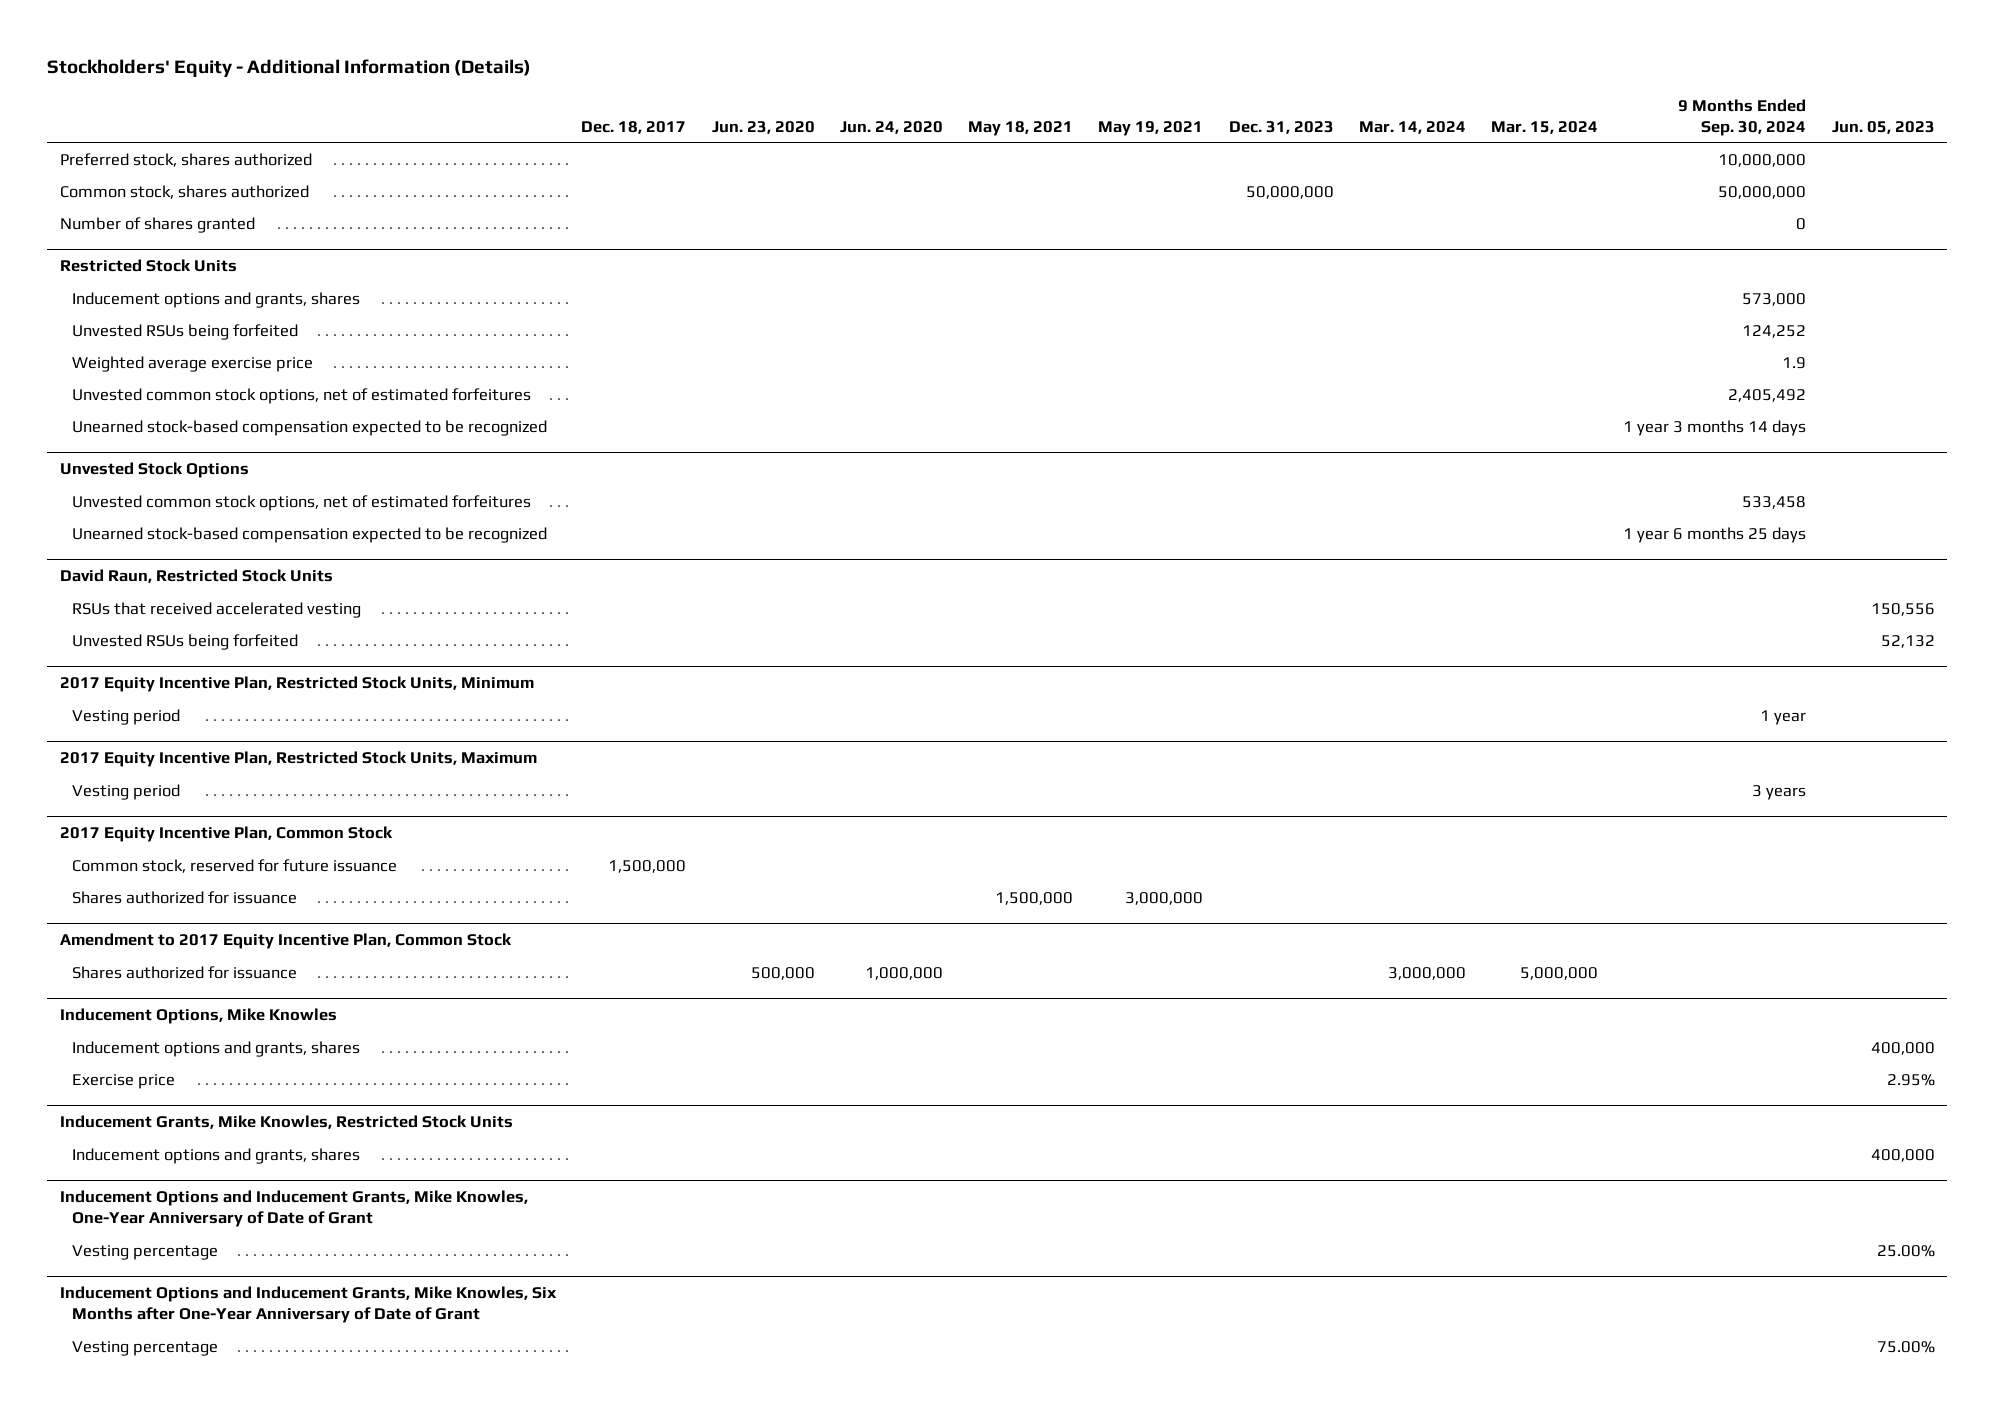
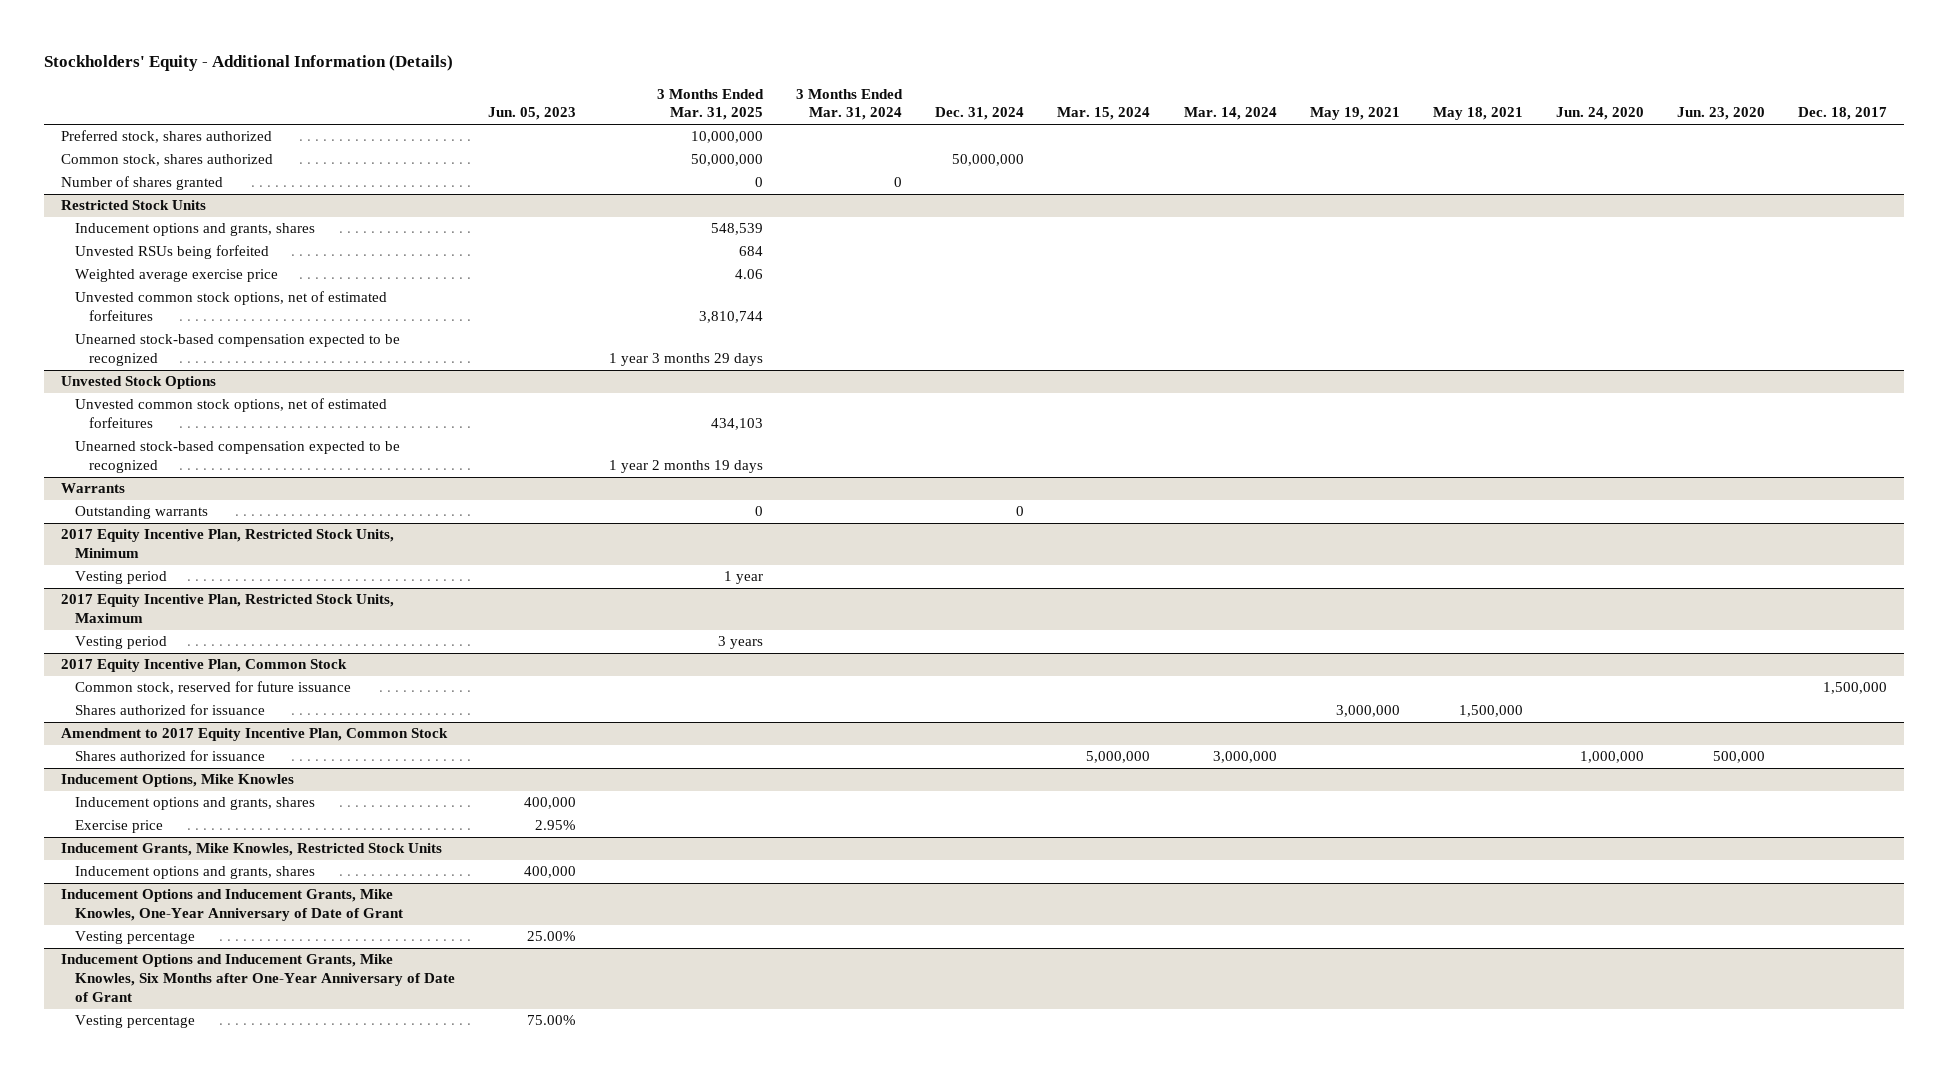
- | Dec. 18, 2017 | Jun. 23, 2020 | Jun. 24, 2020 | May 18, 2021 | May 19, 2021 | Dec. 31, 2023 | Mar. 14, 2024 | Mar. 15, 2024 | 9 Months Ended Sep. 30, 2024 | Jun. 05, 2023
+ | Jun. 05, 2023 | 3 Months Ended Mar. 31, 2025 | 3 Months Ended Mar. 31, 2024 | Dec. 31, 2024 | Mar. 15, 2024 | Mar. 14, 2024 | May 19, 2021 | May 18, 2021 | Jun. 24, 2020 | Jun. 23, 2020 | Dec. 18, 2017
- David Raun, Restricted Stock Units
- RSUs that received accelerated vesting | | | | | | | | | | 150,556
- Unvested RSUs being forfeited | | | | | | | | | | 52,132
+ Warrants
+ Outstanding warrants | | 0 | | 0 | | | | | | |

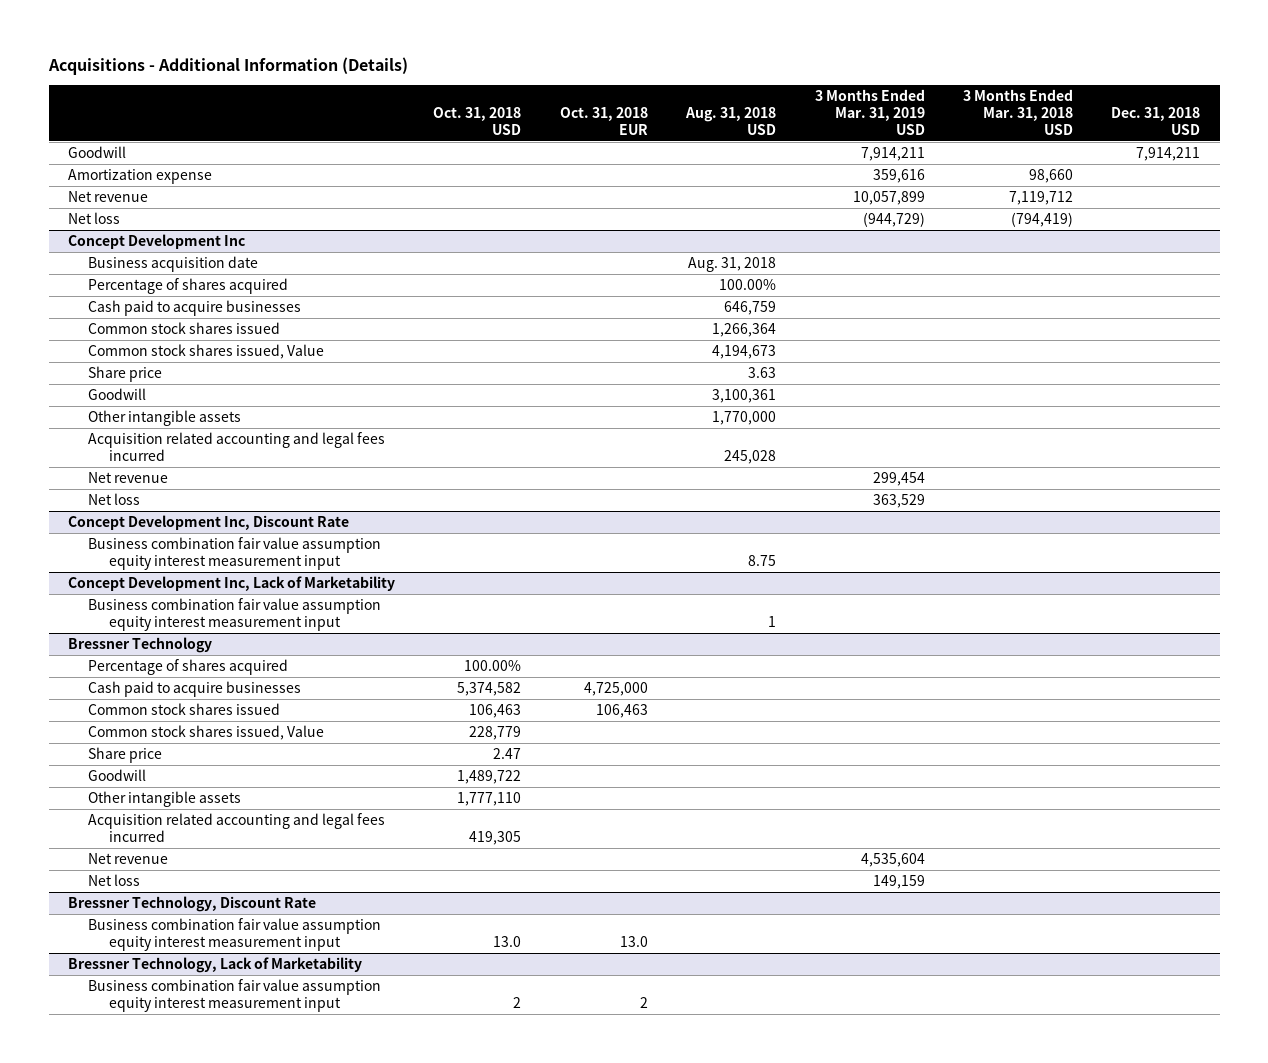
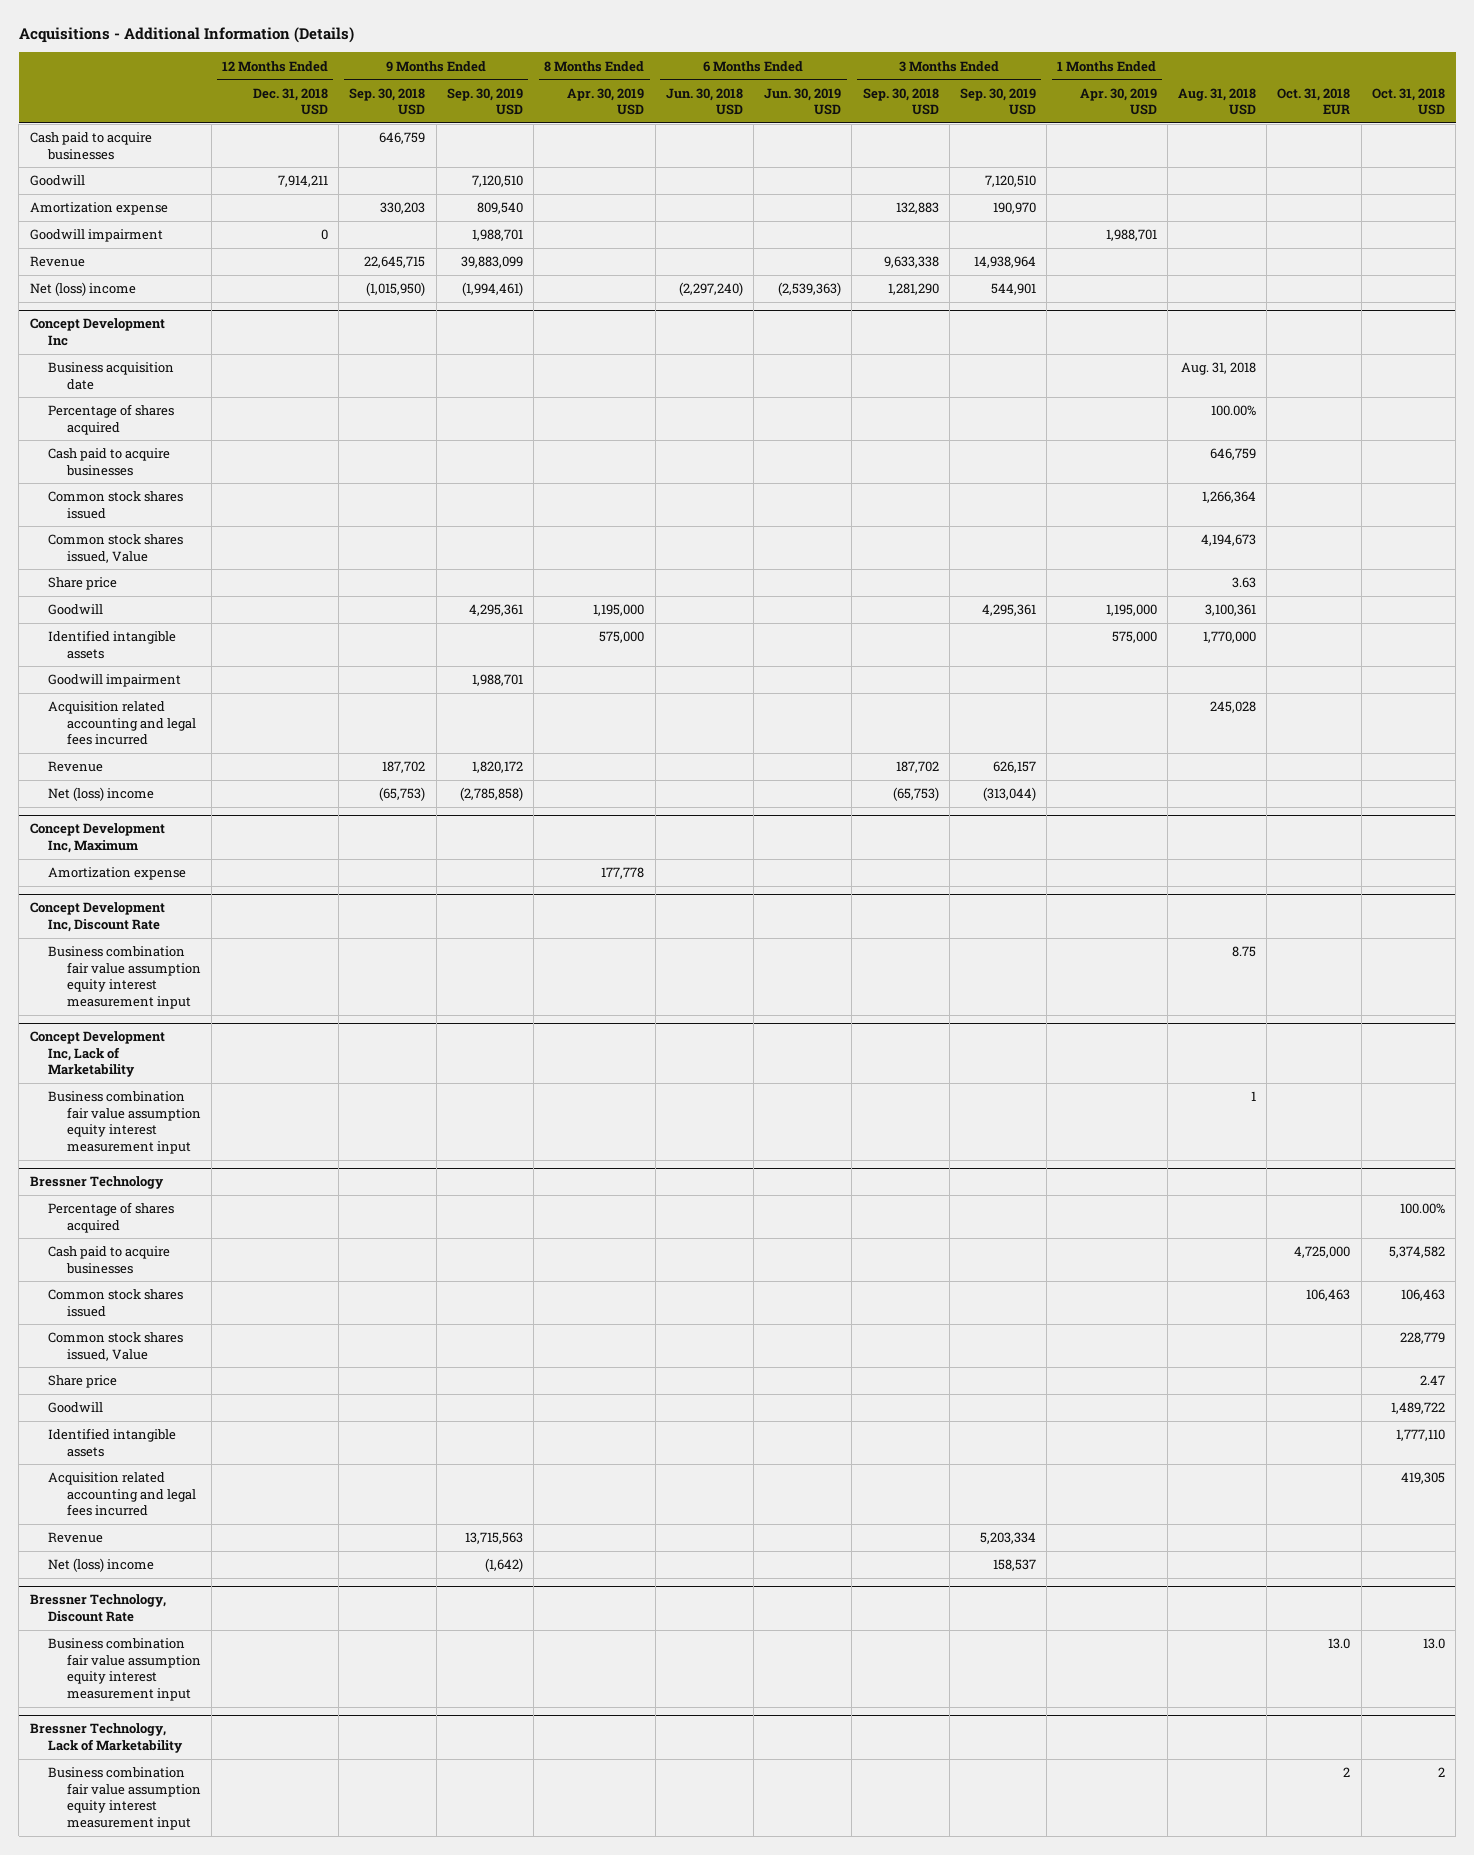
- | Oct. 31, 2018 USD | Oct. 31, 2018 EUR | Aug. 31, 2018 USD | 3 Months Ended Mar. 31, 2019 USD | 3 Months Ended Mar. 31, 2018 USD | Dec. 31, 2018 USD
+ | 12 Months Ended Dec. 31, 2018 USD | 9 Months Ended Sep. 30, 2018 USD | 9 Months Ended Sep. 30, 2019 USD | 8 Months Ended Apr. 30, 2019 USD | 6 Months Ended Jun. 30, 2018 USD | 6 Months Ended Jun. 30, 2019 USD | 3 Months Ended Sep. 30, 2018 USD | 3 Months Ended Sep. 30, 2019 USD | 1 Months Ended Apr. 30, 2019 USD | Aug. 31, 2018 USD | Oct. 31, 2018 EUR | Oct. 31, 2018 USD
+ Cash paid to acquire businesses | | 646,759 | | | | | | | | | |
- Net revenue | | | | 10,057,899 | 7,119,712 |
- Net loss | | | | (944,729) | (794,419) |
+ Goodwill impairment | 0 | | 1,988,701 | | | | | | 1,988,701 | | |
+ Revenue | | 22,645,715 | 39,883,099 | | | | 9,633,338 | 14,938,964 | | | |
+ Net (loss) income | | (1,015,950) | (1,994,461) | | (2,297,240) | (2,539,363) | 1,281,290 | 544,901 | | | |
@ Concept Development Inc
- Other intangible assets | | | 1,770,000 | | |
+ Identified intangible assets | | | | 575,000 | | | | | 575,000 | 1,770,000 | |
+ Goodwill impairment | | | 1,988,701 | | | | | | | | |
- Net revenue | | | | 299,454 | |
- Net loss | | | | 363,529 | |
+ Revenue | | 187,702 | 1,820,172 | | | | 187,702 | 626,157 | | | |
+ Net (loss) income | | (65,753) | (2,785,858) | | | | (65,753) | (313,044) | | | |
+ Concept Development Inc, Maximum
+ Amortization expense | | | | 177,778 | | | | | | | |
@ Bressner Technology
- Other intangible assets | 1,777,110 | | | | |
+ Identified intangible assets | | | | | | | | | | | | 1,777,110
- Net revenue | | | | 4,535,604 | |
- Net loss | | | | 149,159 | |
+ Revenue | | | 13,715,563 | | | | | 5,203,334 | | | |
+ Net (loss) income | | | (1,642) | | | | | 158,537 | | | |

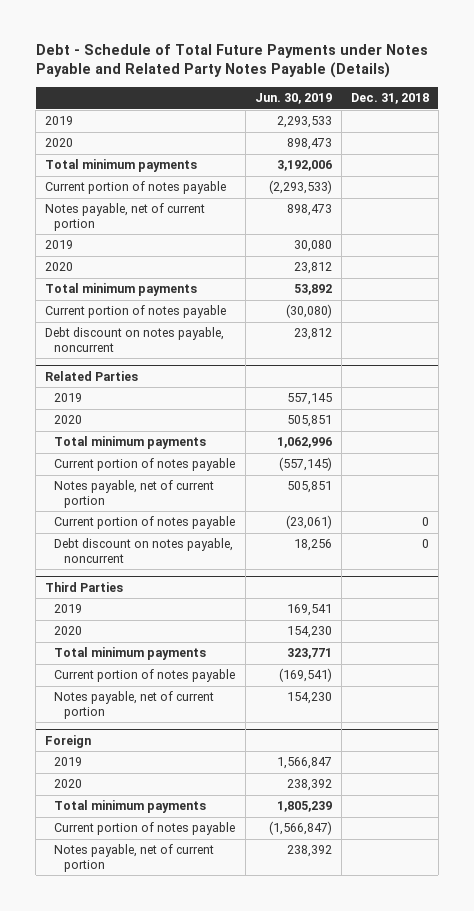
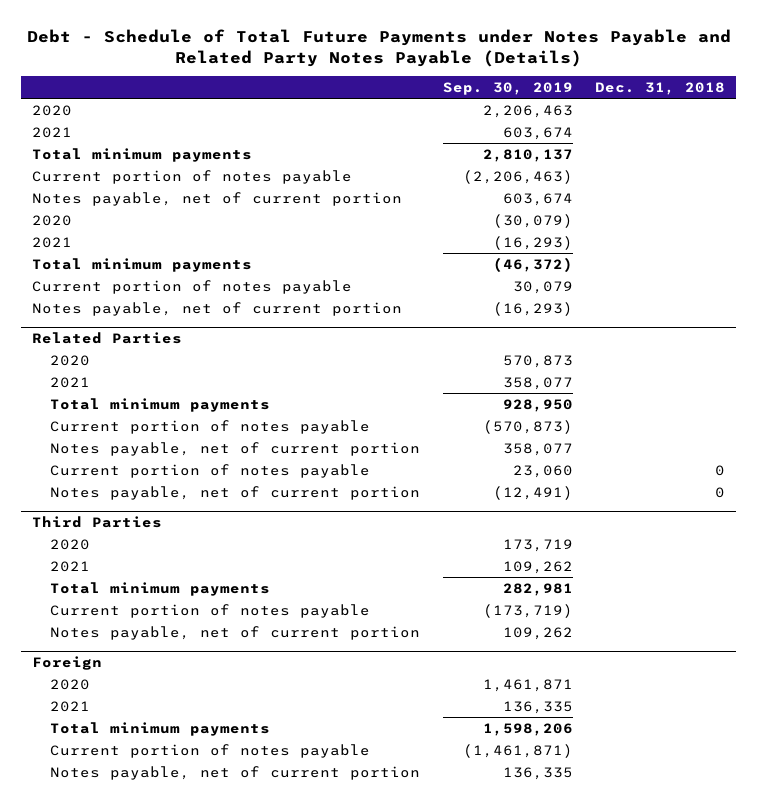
- | Jun. 30, 2019 | Dec. 31, 2018
+ | Sep. 30, 2019 | Dec. 31, 2018
- 2019 | 2,293,533 |
+ 2021 | 603,674 |
- 2019 | 30,080 |
+ 2021 | (16,293) |
- Debt discount on notes payable, noncurrent | 23,812 |
+ Notes payable, net of current portion | (16,293) |
@ Related Parties
- 2019 | 557,145 |
+ 2021 | 358,077 |
- Debt discount on notes payable, noncurrent | 18,256 | 0
+ Notes payable, net of current portion | (12,491) | 0
@ Third Parties
- 2019 | 169,541 |
+ 2021 | 109,262 |
@ Foreign
- 2019 | 1,566,847 |
+ 2021 | 136,335 |

